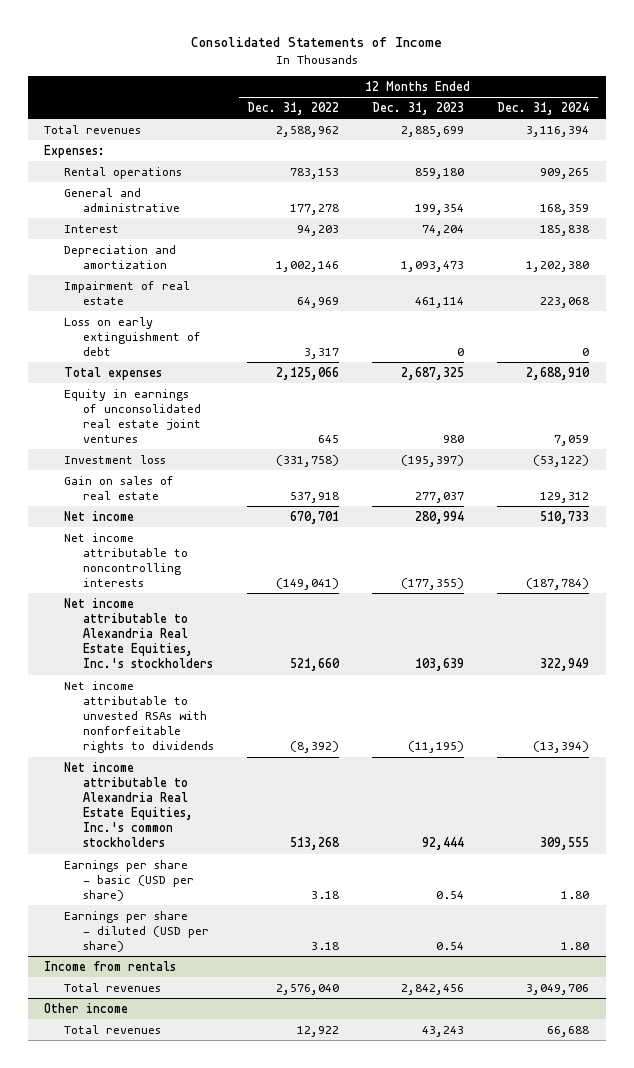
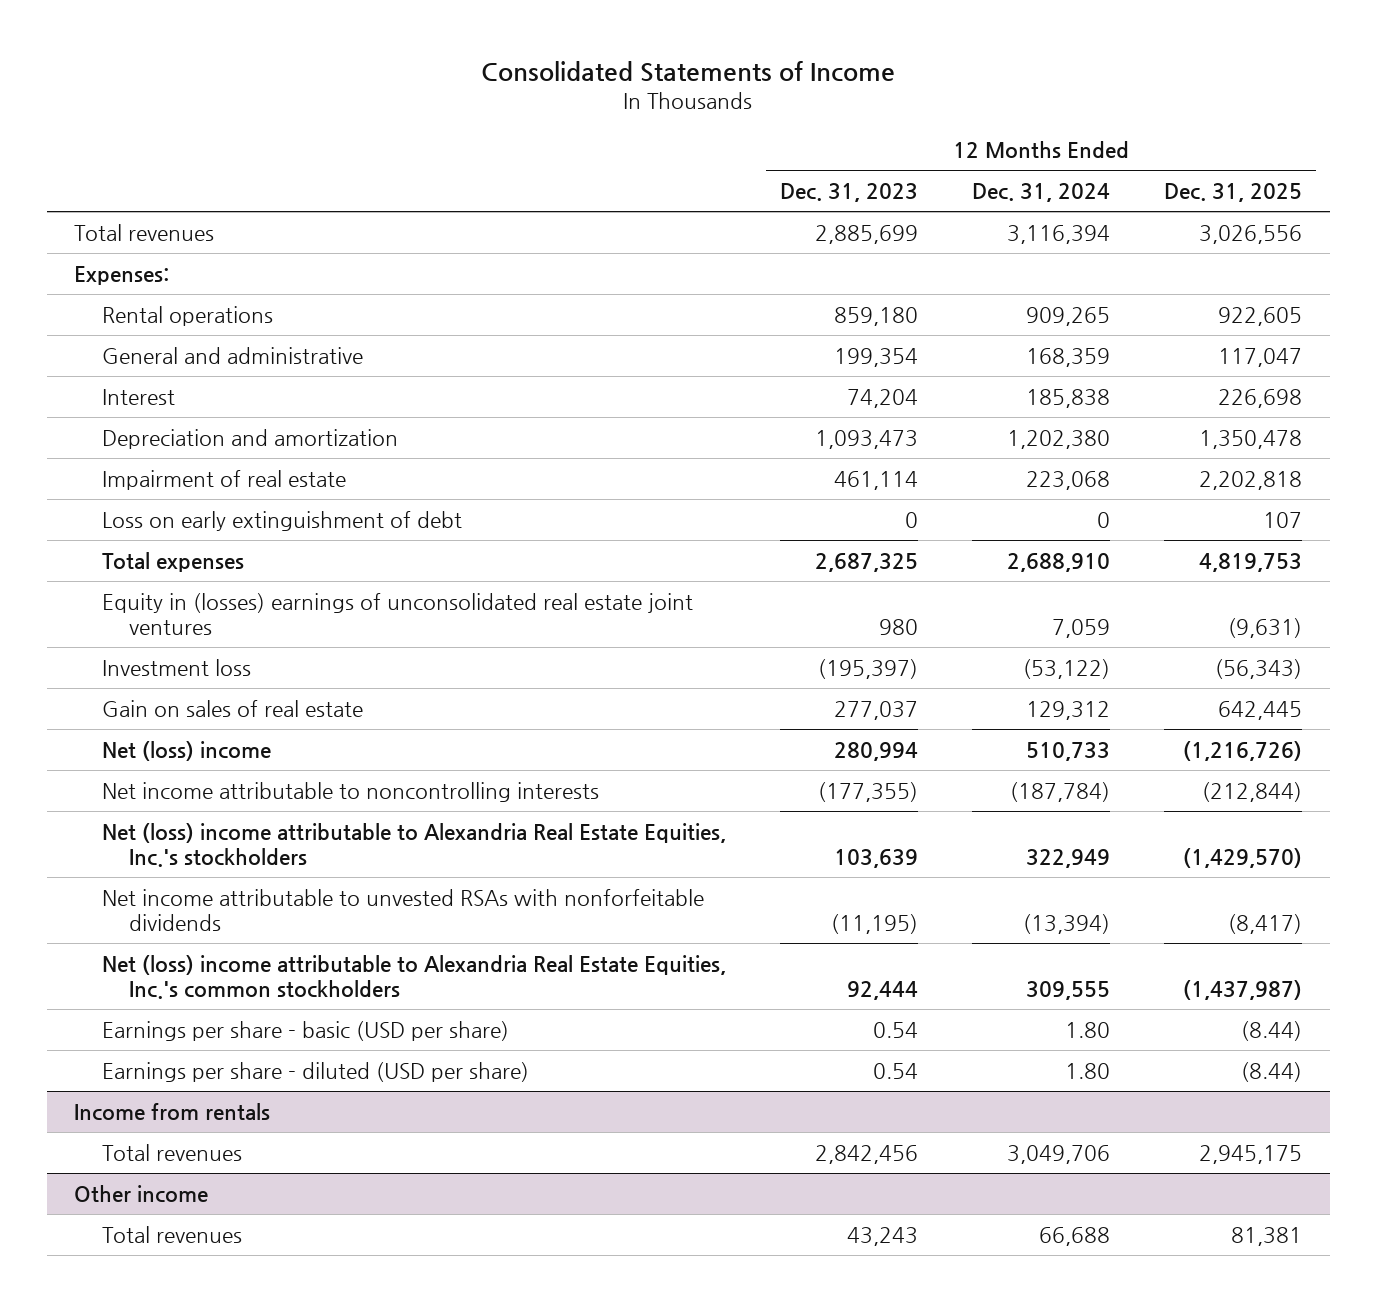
- | 12 Months Ended Dec. 31, 2022 | 12 Months Ended Dec. 31, 2023 | 12 Months Ended Dec. 31, 2024
+ | 12 Months Ended Dec. 31, 2023 | 12 Months Ended Dec. 31, 2024 | 12 Months Ended Dec. 31, 2025
- Equity in earnings of unconsolidated real estate joint ventures | 645 | 980 | 7,059
+ Equity in (losses) earnings of unconsolidated real estate joint ventures | 980 | 7,059 | (9,631)
- Net income | 670,701 | 280,994 | 510,733
+ Net (loss) income | 280,994 | 510,733 | (1,216,726)
- Net income attributable to Alexandria Real Estate Equities, Inc.'s stockholders | 521,660 | 103,639 | 322,949
- Net income attributable to unvested RSAs with nonforfeitable rights to dividends | (8,392) | (11,195) | (13,394)
- Net income attributable to Alexandria Real Estate Equities, Inc.'s common stockholders | 513,268 | 92,444 | 309,555
+ Net (loss) income attributable to Alexandria Real Estate Equities, Inc.'s stockholders | 103,639 | 322,949 | (1,429,570)
+ Net income attributable to unvested RSAs with nonforfeitable dividends | (11,195) | (13,394) | (8,417)
+ Net (loss) income attributable to Alexandria Real Estate Equities, Inc.'s common stockholders | 92,444 | 309,555 | (1,437,987)

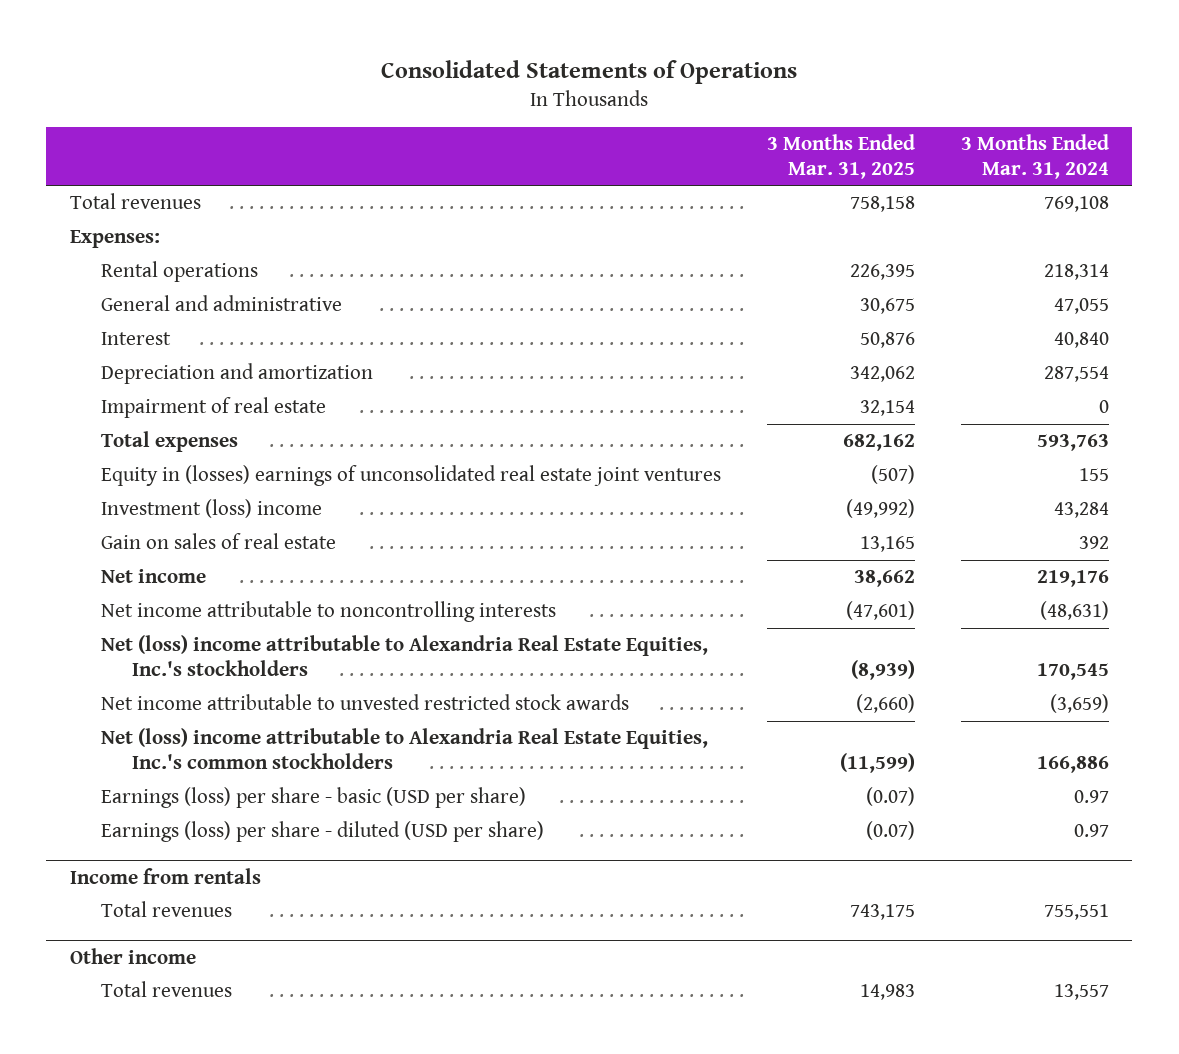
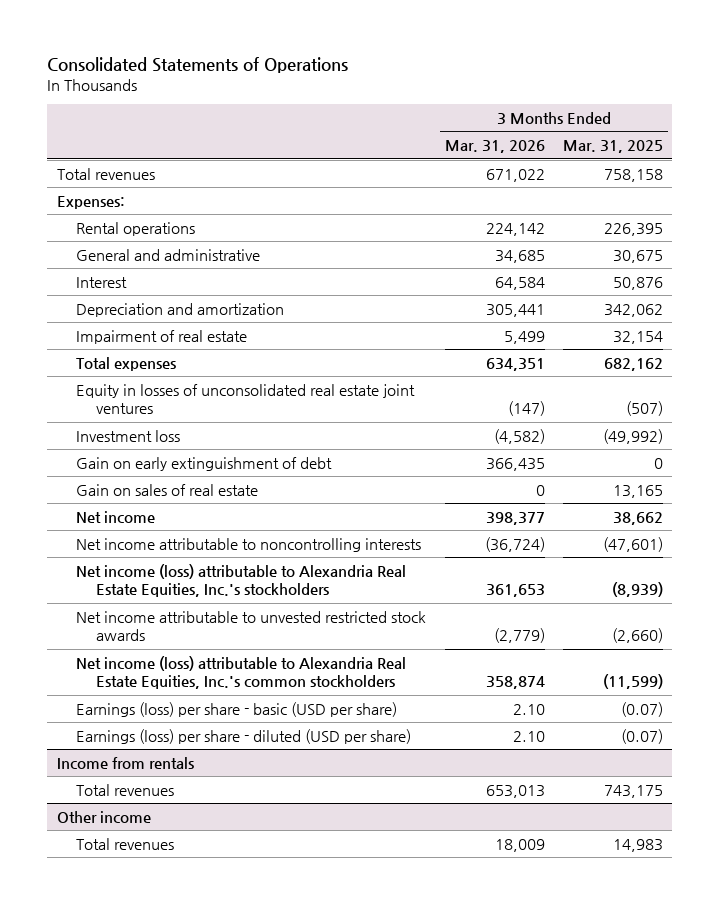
- | 3 Months Ended Mar. 31, 2025 | 3 Months Ended Mar. 31, 2024
+ | 3 Months Ended Mar. 31, 2026 | 3 Months Ended Mar. 31, 2025
- Equity in (losses) earnings of unconsolidated real estate joint ventures | (507) | 155
- Investment (loss) income | (49,992) | 43,284
+ Equity in losses of unconsolidated real estate joint ventures | (147) | (507)
+ Investment loss | (4,582) | (49,992)
+ Gain on early extinguishment of debt | 366,435 | 0
- Net (loss) income attributable to Alexandria Real Estate Equities, Inc.'s stockholders | (8,939) | 170,545
+ Net income (loss) attributable to Alexandria Real Estate Equities, Inc.'s stockholders | 361,653 | (8,939)
- Net (loss) income attributable to Alexandria Real Estate Equities, Inc.'s common stockholders | (11,599) | 166,886
+ Net income (loss) attributable to Alexandria Real Estate Equities, Inc.'s common stockholders | 358,874 | (11,599)

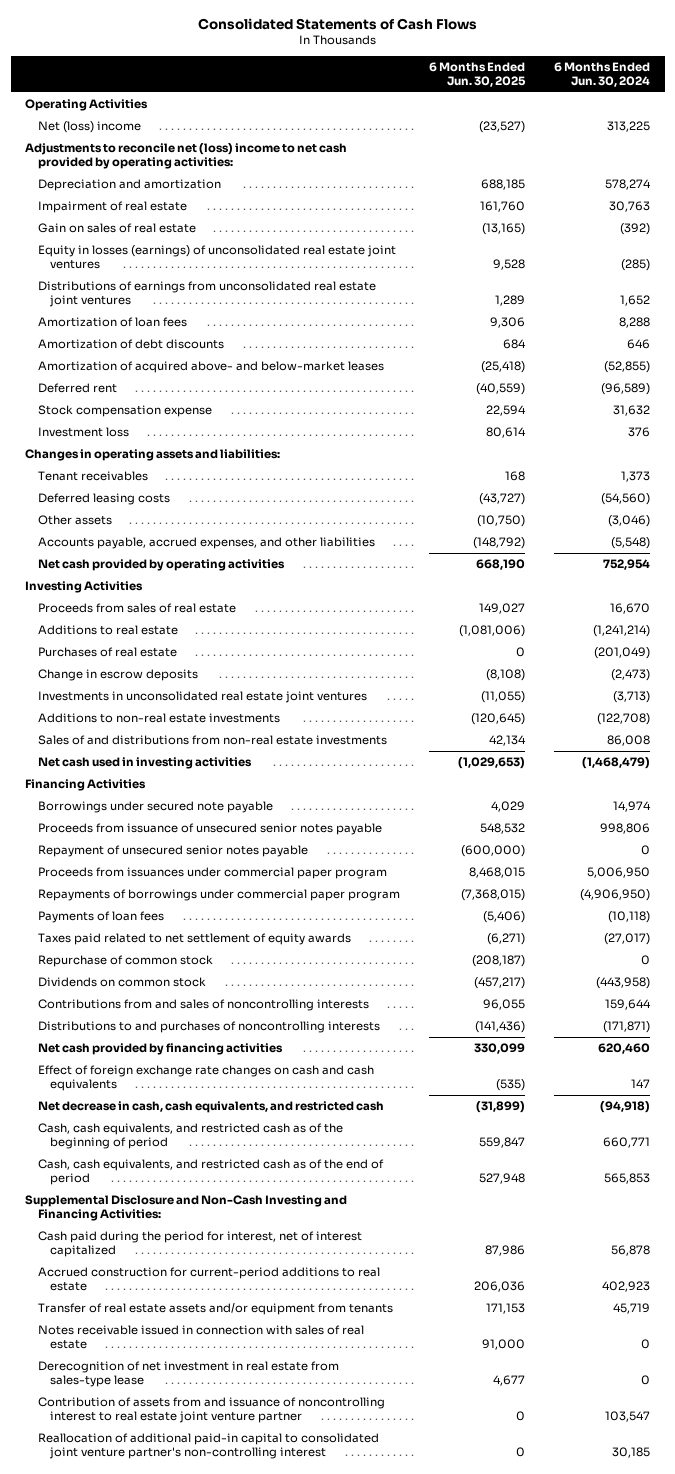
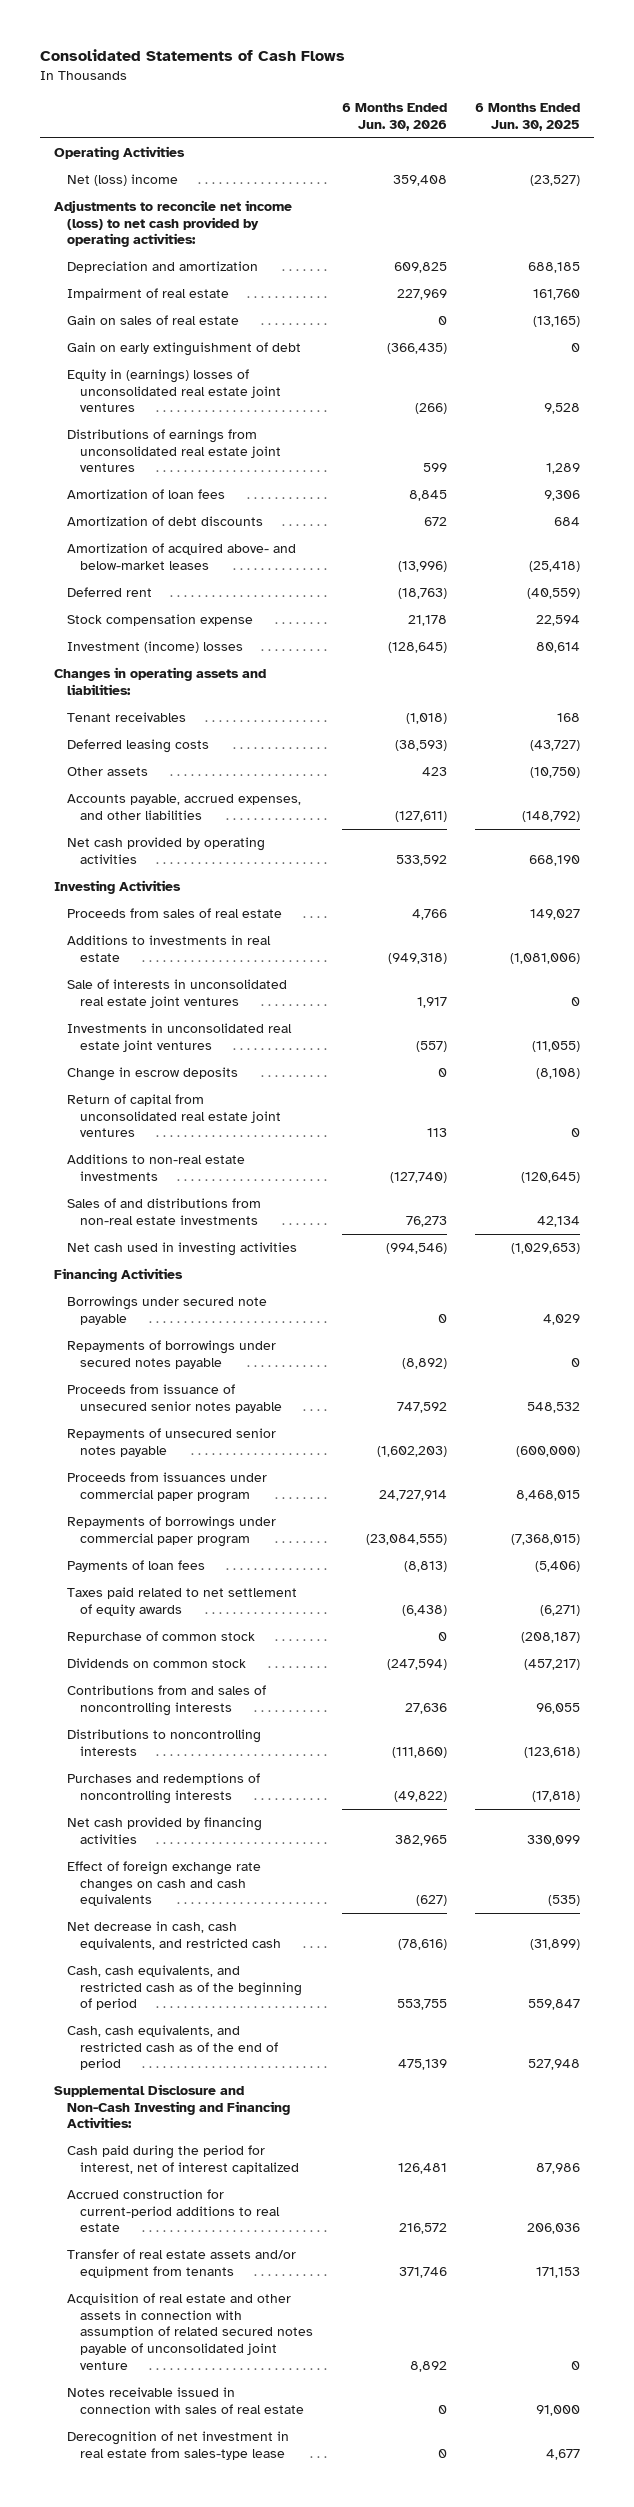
- | 6 Months Ended Jun. 30, 2025 | 6 Months Ended Jun. 30, 2024
+ | 6 Months Ended Jun. 30, 2026 | 6 Months Ended Jun. 30, 2025
- Adjustments to reconcile net (loss) income to net cash provided by operating activities:
+ Adjustments to reconcile net income (loss) to net cash provided by operating activities:
- Equity in losses (earnings) of unconsolidated real estate joint ventures | 9,528 | (285)
+ Gain on early extinguishment of debt | (366,435) | 0
+ Equity in (earnings) losses of unconsolidated real estate joint ventures | (266) | 9,528
- Investment loss | 80,614 | 376
+ Investment (income) losses | (128,645) | 80,614
- Additions to real estate | (1,081,006) | (1,241,214)
- Purchases of real estate | 0 | (201,049)
+ Additions to investments in real estate | (949,318) | (1,081,006)
+ Sale of interests in unconsolidated real estate joint ventures | 1,917 | 0
moved down: Change in escrow deposits | 0 | (8,108)
+ Return of capital from unconsolidated real estate joint ventures | 113 | 0
+ Repayments of borrowings under secured notes payable | (8,892) | 0
- Repayment of unsecured senior notes payable | (600,000) | 0
+ Repayments of unsecured senior notes payable | (1,602,203) | (600,000)
- Distributions to and purchases of noncontrolling interests | (141,436) | (171,871)
+ Distributions to noncontrolling interests | (111,860) | (123,618)
+ Purchases and redemptions of noncontrolling interests | (49,822) | (17,818)
+ Acquisition of real estate and other assets in connection with assumption of related secured notes payable of unconsolidated joint venture | 8,892 | 0
- Contribution of assets from and issuance of noncontrolling interest to real estate joint venture partner | 0 | 103,547
- Reallocation of additional paid-in capital to consolidated joint venture partner's non-controlling interest | 0 | 30,185

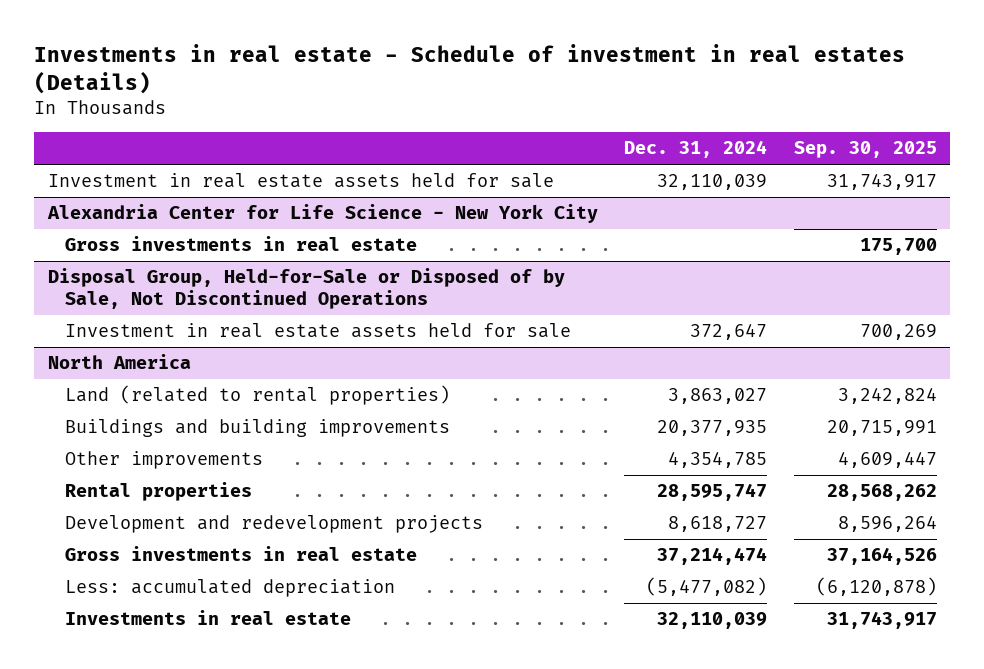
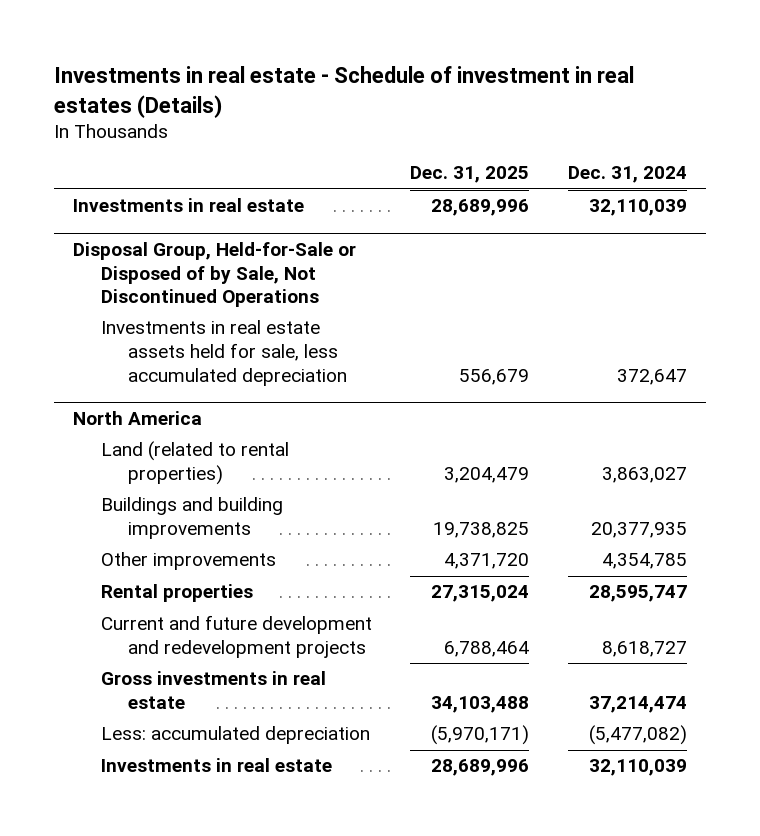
- | Dec. 31, 2024 | Sep. 30, 2025
+ | Dec. 31, 2025 | Dec. 31, 2024
- Investment in real estate assets held for sale | 32,110,039 | 31,743,917
- Alexandria Center for Life Science - New York City
- Gross investments in real estate | | 175,700
+ Investments in real estate | 28,689,996 | 32,110,039
@ Disposal Group, Held-for-Sale or Disposed of by Sale, Not Discontinued Operations
- Investment in real estate assets held for sale | 372,647 | 700,269
+ Investments in real estate assets held for sale, less accumulated depreciation | 556,679 | 372,647
@ North America
- Development and redevelopment projects | 8,618,727 | 8,596,264
+ Current and future development and redevelopment projects | 6,788,464 | 8,618,727

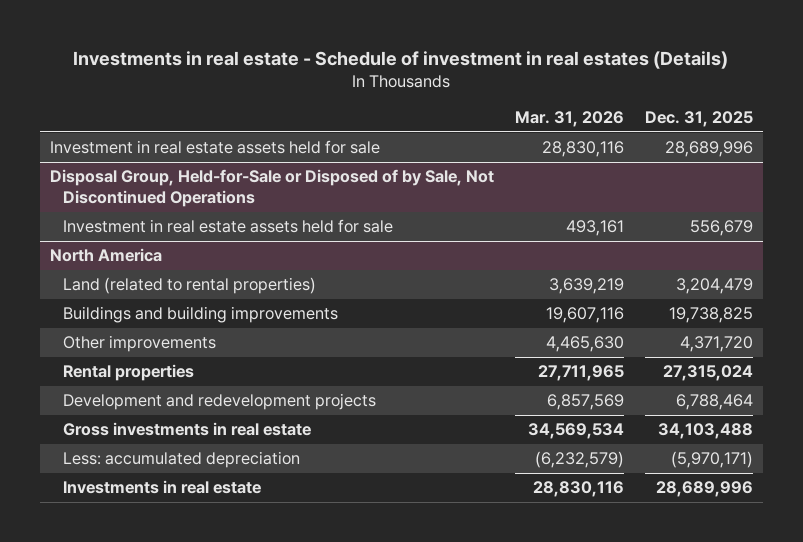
- | Dec. 31, 2025 | Dec. 31, 2024
+ | Mar. 31, 2026 | Dec. 31, 2025
- Investments in real estate | 28,689,996 | 32,110,039
+ Investment in real estate assets held for sale | 28,830,116 | 28,689,996
@ Disposal Group, Held-for-Sale or Disposed of by Sale, Not Discontinued Operations
- Investments in real estate assets held for sale, less accumulated depreciation | 556,679 | 372,647
+ Investment in real estate assets held for sale | 493,161 | 556,679
@ North America
- Current and future development and redevelopment projects | 6,788,464 | 8,618,727
+ Development and redevelopment projects | 6,857,569 | 6,788,464

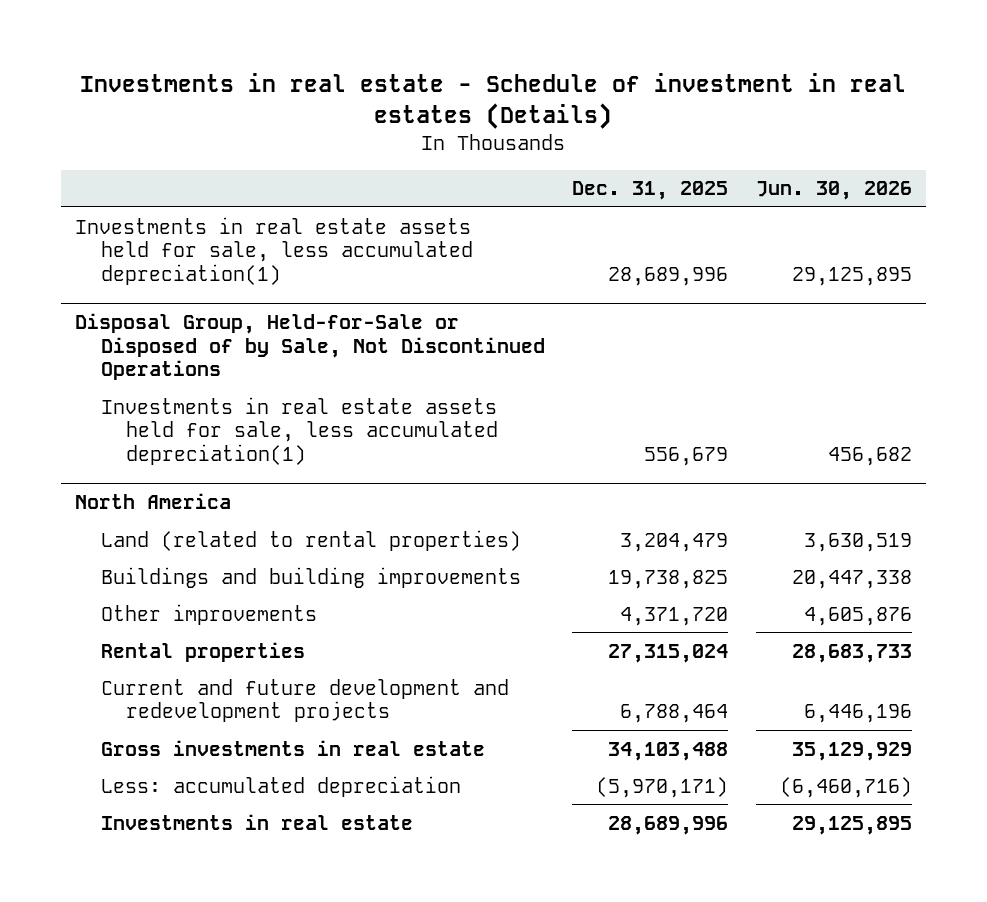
- | Mar. 31, 2026 | Dec. 31, 2025
+ | Dec. 31, 2025 | Jun. 30, 2026
- Investment in real estate assets held for sale | 28,830,116 | 28,689,996
+ Investments in real estate assets held for sale, less accumulated depreciation(1) | 28,689,996 | 29,125,895
@ Disposal Group, Held-for-Sale or Disposed of by Sale, Not Discontinued Operations
- Investment in real estate assets held for sale | 493,161 | 556,679
+ Investments in real estate assets held for sale, less accumulated depreciation(1) | 556,679 | 456,682
@ North America
- Development and redevelopment projects | 6,857,569 | 6,788,464
+ Current and future development and redevelopment projects | 6,788,464 | 6,446,196

